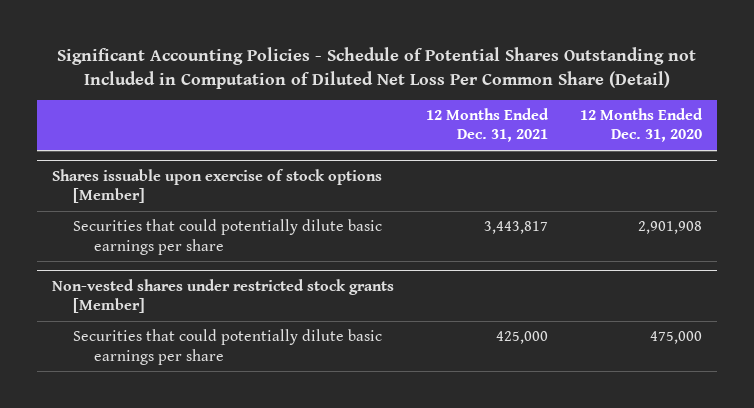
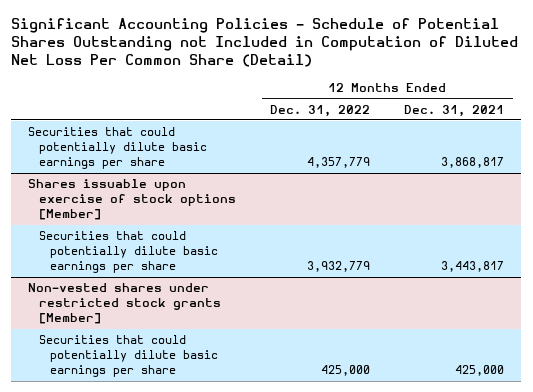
- | 12 Months Ended Dec. 31, 2021 | 12 Months Ended Dec. 31, 2020
+ | 12 Months Ended Dec. 31, 2022 | 12 Months Ended Dec. 31, 2021
+ Securities that could potentially dilute basic earnings per share | 4,357,779 | 3,868,817

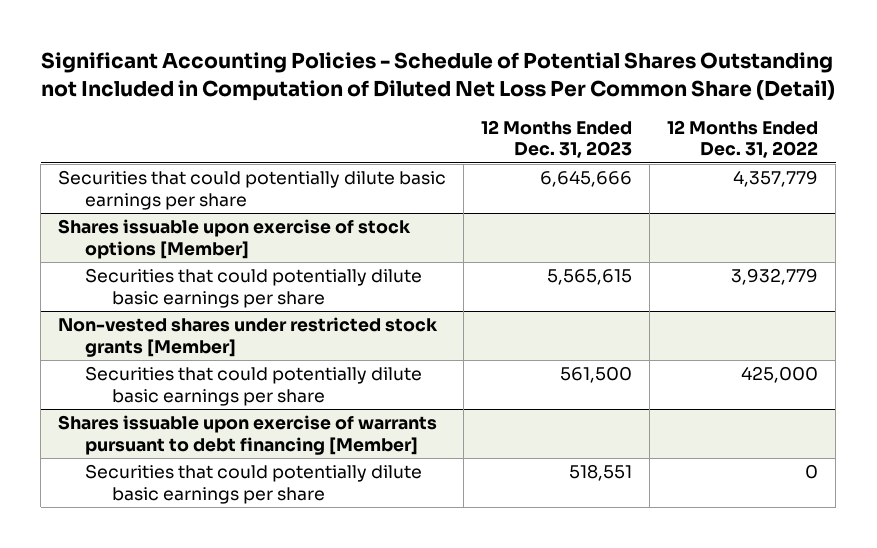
- | 12 Months Ended Dec. 31, 2022 | 12 Months Ended Dec. 31, 2021
+ | 12 Months Ended Dec. 31, 2023 | 12 Months Ended Dec. 31, 2022
+ Shares issuable upon exercise of warrants pursuant to debt financing [Member]
+ Securities that could potentially dilute basic earnings per share | 518,551 | 0

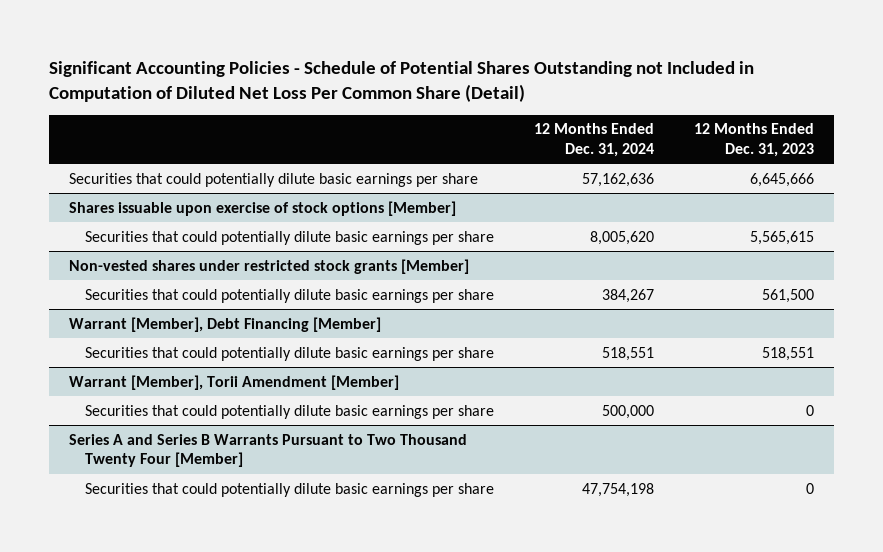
- | 12 Months Ended Dec. 31, 2023 | 12 Months Ended Dec. 31, 2022
+ | 12 Months Ended Dec. 31, 2024 | 12 Months Ended Dec. 31, 2023
- Shares issuable upon exercise of warrants pursuant to debt financing [Member]
+ Warrant [Member], Debt Financing [Member]
+ Warrant [Member], Torii Amendment [Member]
+ Securities that could potentially dilute basic earnings per share | 500,000 | 0
+ Series A and Series B Warrants Pursuant to Two Thousand Twenty Four [Member]
+ Securities that could potentially dilute basic earnings per share | 47,754,198 | 0

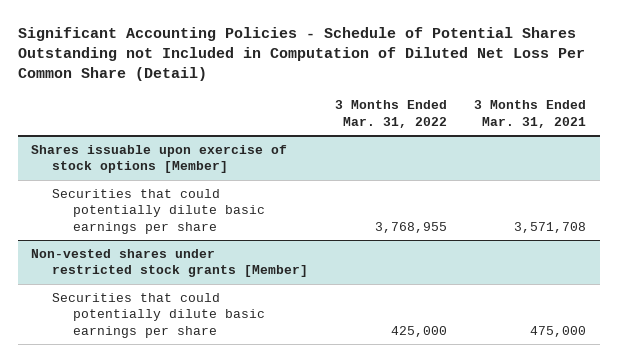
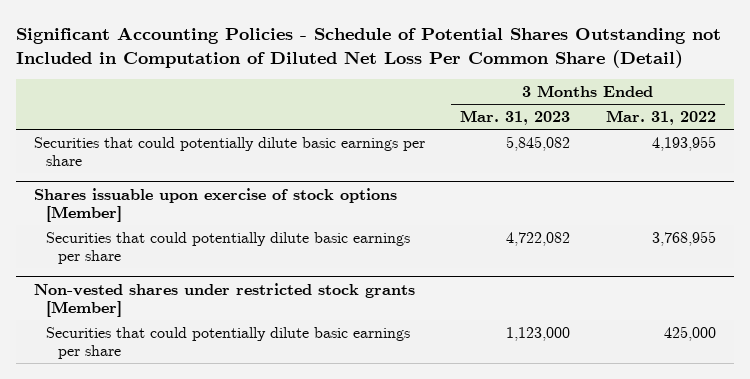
- | 3 Months Ended Mar. 31, 2022 | 3 Months Ended Mar. 31, 2021
+ | 3 Months Ended Mar. 31, 2023 | 3 Months Ended Mar. 31, 2022
+ Securities that could potentially dilute basic earnings per share | 5,845,082 | 4,193,955

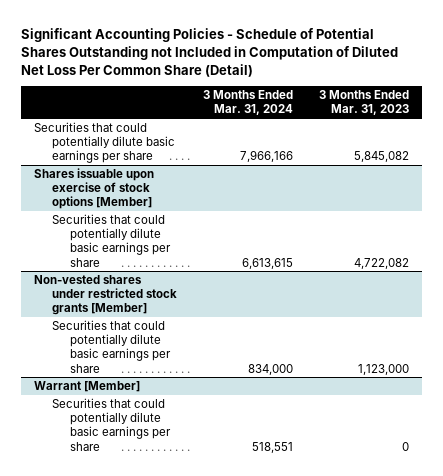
- | 3 Months Ended Mar. 31, 2023 | 3 Months Ended Mar. 31, 2022
+ | 3 Months Ended Mar. 31, 2024 | 3 Months Ended Mar. 31, 2023
+ Warrant [Member]
+ Securities that could potentially dilute basic earnings per share | 518,551 | 0

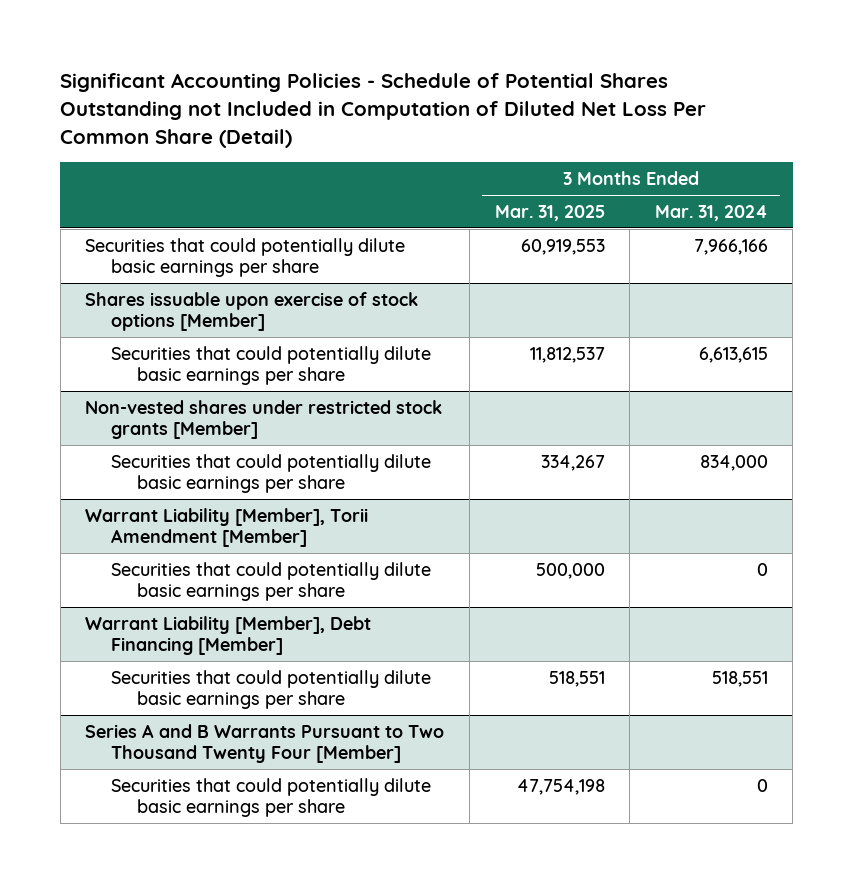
- | 3 Months Ended Mar. 31, 2024 | 3 Months Ended Mar. 31, 2023
+ | 3 Months Ended Mar. 31, 2025 | 3 Months Ended Mar. 31, 2024
- Warrant [Member]
+ Warrant Liability [Member], Torii Amendment [Member]
+ Securities that could potentially dilute basic earnings per share | 500,000 | 0
+ Warrant Liability [Member], Debt Financing [Member]
+ Series A and B Warrants Pursuant to Two Thousand Twenty Four [Member]
+ Securities that could potentially dilute basic earnings per share | 47,754,198 | 0

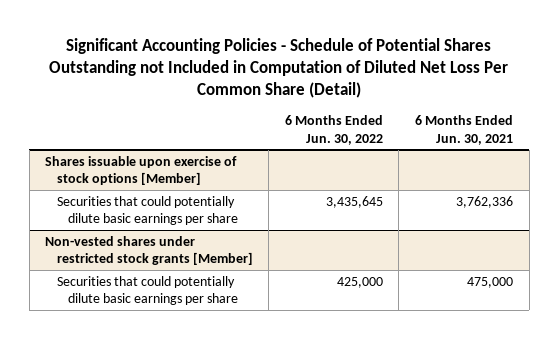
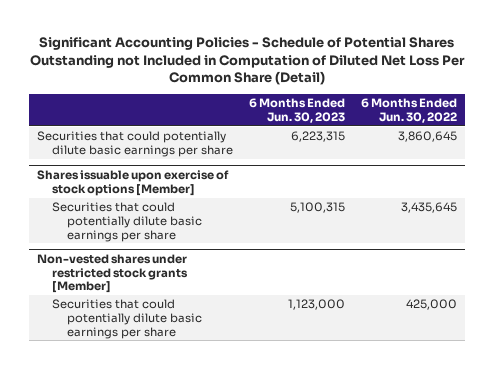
- | 6 Months Ended Jun. 30, 2022 | 6 Months Ended Jun. 30, 2021
+ | 6 Months Ended Jun. 30, 2023 | 6 Months Ended Jun. 30, 2022
+ Securities that could potentially dilute basic earnings per share | 6,223,315 | 3,860,645

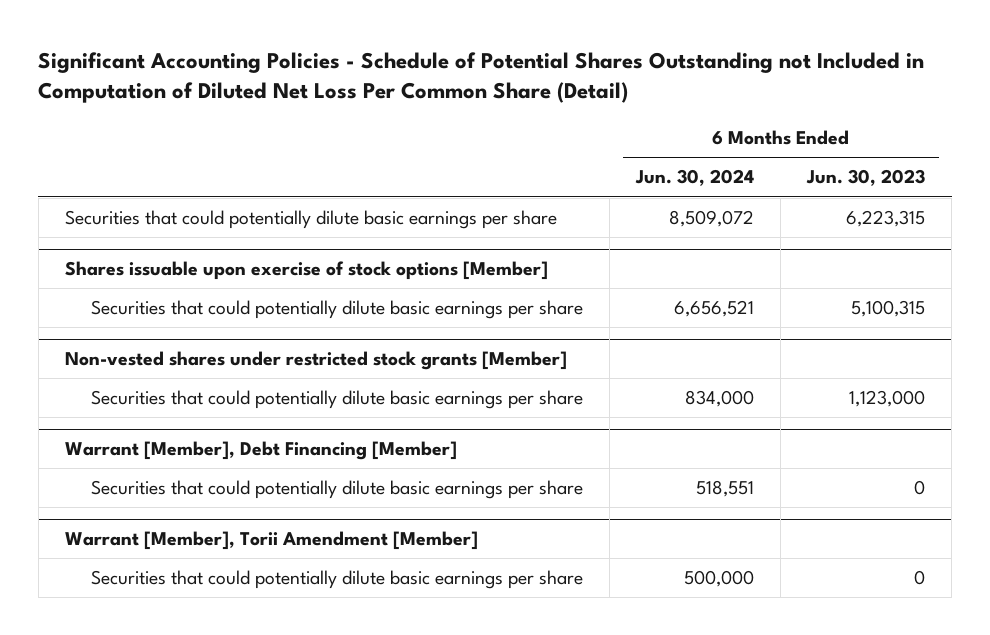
- | 6 Months Ended Jun. 30, 2023 | 6 Months Ended Jun. 30, 2022
+ | 6 Months Ended Jun. 30, 2024 | 6 Months Ended Jun. 30, 2023
+ Warrant [Member], Debt Financing [Member]
+ Securities that could potentially dilute basic earnings per share | 518,551 | 0
+ Warrant [Member], Torii Amendment [Member]
+ Securities that could potentially dilute basic earnings per share | 500,000 | 0

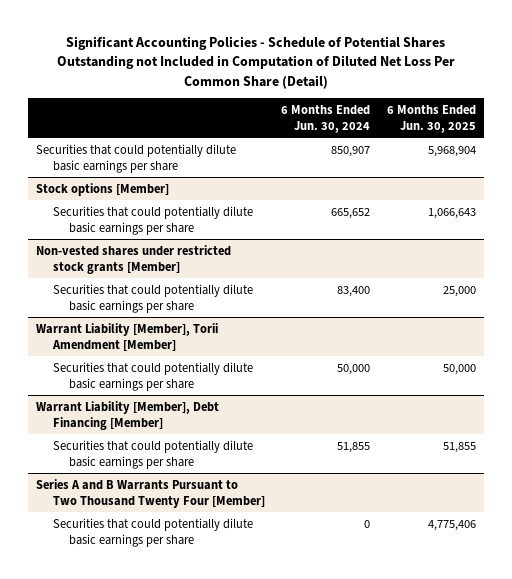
- | 6 Months Ended Jun. 30, 2024 | 6 Months Ended Jun. 30, 2023
+ | 6 Months Ended Jun. 30, 2024 | 6 Months Ended Jun. 30, 2025
- Securities that could potentially dilute basic earnings per share | 8,509,072 | 6,223,315
- Shares issuable upon exercise of stock options [Member]
- Securities that could potentially dilute basic earnings per share | 6,656,521 | 5,100,315
+ Securities that could potentially dilute basic earnings per share | 850,907 | 5,968,904
+ Stock options [Member]
+ Securities that could potentially dilute basic earnings per share | 665,652 | 1,066,643
@ Non-vested shares under restricted stock grants [Member]
- Securities that could potentially dilute basic earnings per share | 834,000 | 1,123,000
- Warrant [Member], Debt Financing [Member]
- Securities that could potentially dilute basic earnings per share | 518,551 | 0
- Warrant [Member], Torii Amendment [Member]
- Securities that could potentially dilute basic earnings per share | 500,000 | 0
@ Non-vested shares under restricted stock grants [Member]
+ Securities that could potentially dilute basic earnings per share | 83,400 | 25,000
+ Warrant Liability [Member], Torii Amendment [Member]
+ Securities that could potentially dilute basic earnings per share | 50,000 | 50,000
+ Warrant Liability [Member], Debt Financing [Member]
+ Securities that could potentially dilute basic earnings per share | 51,855 | 51,855
+ Series A and B Warrants Pursuant to Two Thousand Twenty Four [Member]
+ Securities that could potentially dilute basic earnings per share | 0 | 4,775,406

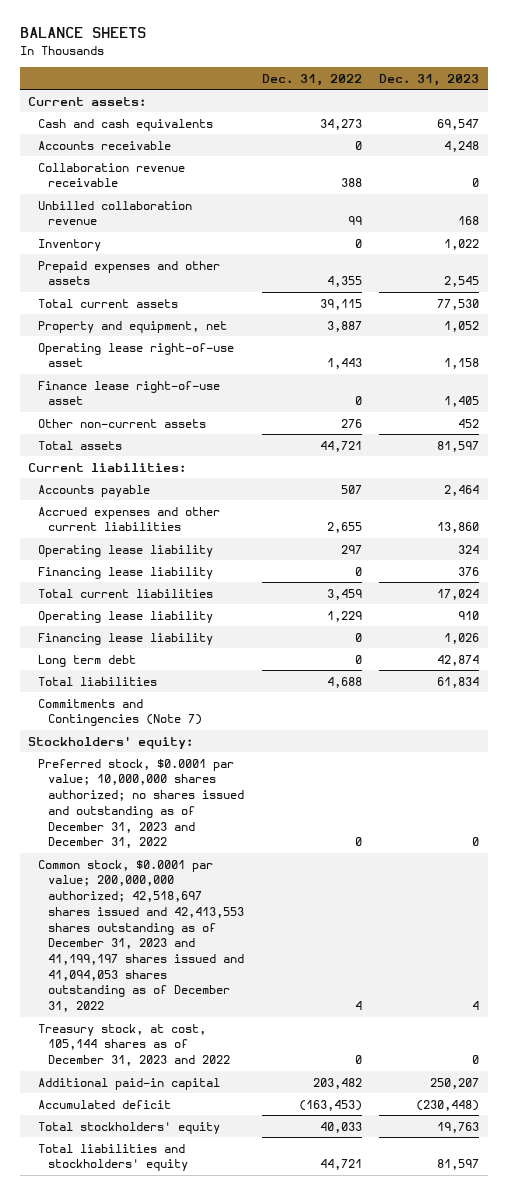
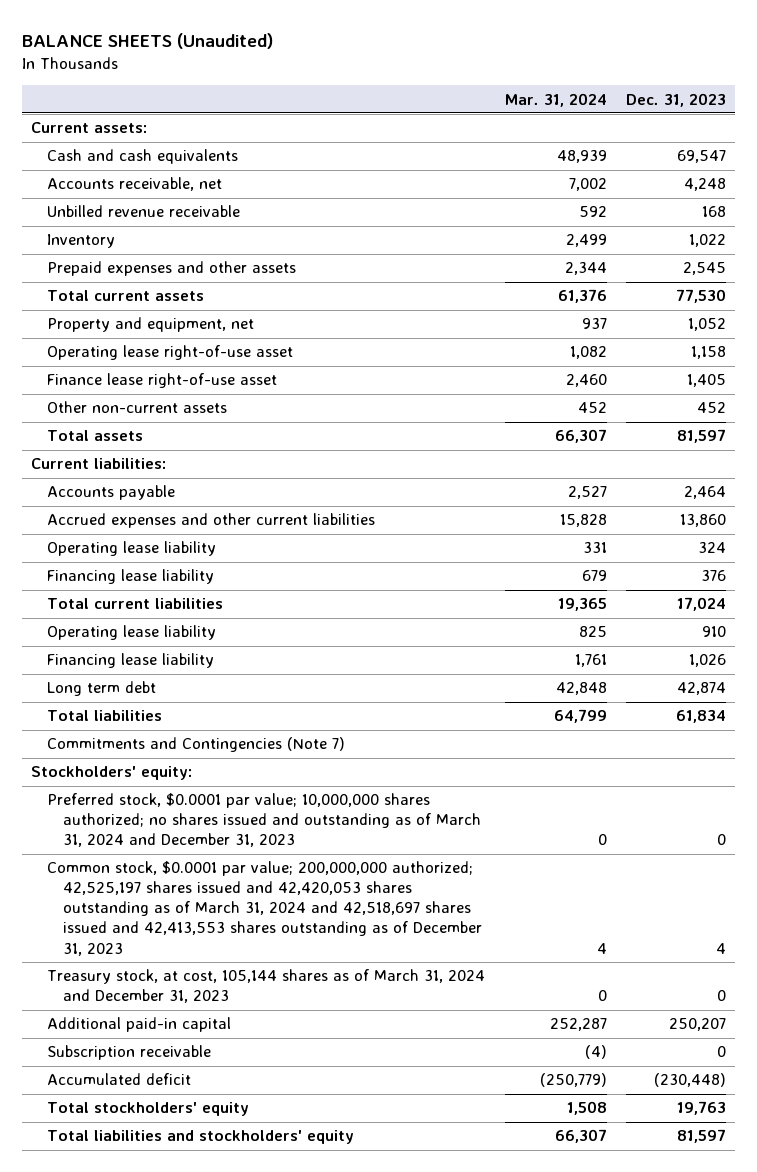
- BALANCE SHEETS
+ BALANCE SHEETS (Unaudited)
- | Dec. 31, 2022 | Dec. 31, 2023
+ | Mar. 31, 2024 | Dec. 31, 2023
- Accounts receivable | 0 | 4,248
- Collaboration revenue receivable | 388 | 0
- Unbilled collaboration revenue | 99 | 168
+ Accounts receivable, net | 7,002 | 4,248
+ Unbilled revenue receivable | 592 | 168
- Preferred stock, $0.0001 par value; 10,000,000 shares authorized; no shares issued and outstanding as of December 31, 2023 and December 31, 2022 | 0 | 0
- Common stock, $0.0001 par value; 200,000,000 authorized; 42,518,697 shares issued and 42,413,553 shares outstanding as of December 31, 2023 and 41,199,197 shares issued and 41,094,053 shares outstanding as of December 31, 2022 | 4 | 4
- Treasury stock, at cost, 105,144 shares as of December 31, 2023 and 2022 | 0 | 0
+ Preferred stock, $0.0001 par value; 10,000,000 shares authorized; no shares issued and outstanding as of March 31, 2024 and December 31, 2023 | 0 | 0
+ Common stock, $0.0001 par value; 200,000,000 authorized; 42,525,197 shares issued and 42,420,053 shares outstanding as of March 31, 2024 and 42,518,697 shares issued and 42,413,553 shares outstanding as of December 31, 2023 | 4 | 4
+ Treasury stock, at cost, 105,144 shares as of March 31, 2024 and December 31, 2023 | 0 | 0
+ Subscription receivable | (4) | 0

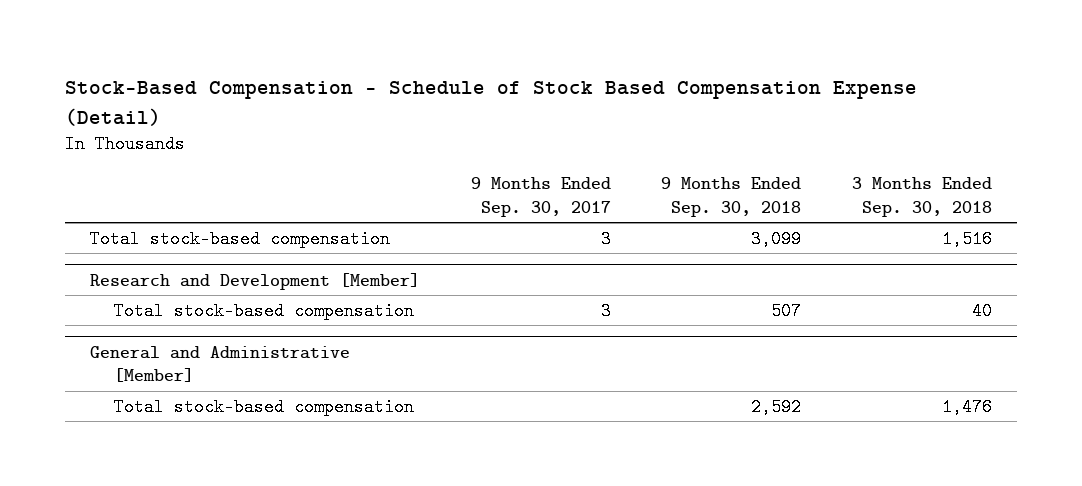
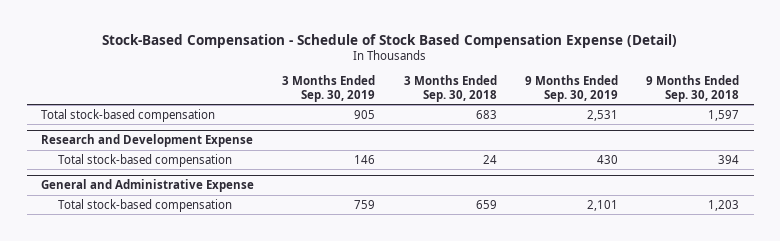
- | 9 Months Ended Sep. 30, 2017 | 9 Months Ended Sep. 30, 2018 | 3 Months Ended Sep. 30, 2018
+ | 3 Months Ended Sep. 30, 2019 | 3 Months Ended Sep. 30, 2018 | 9 Months Ended Sep. 30, 2019 | 9 Months Ended Sep. 30, 2018
- Total stock-based compensation | 3 | 3,099 | 1,516
- Research and Development [Member]
- Total stock-based compensation | 3 | 507 | 40
- General and Administrative [Member]
- Total stock-based compensation | | 2,592 | 1,476
+ Total stock-based compensation | 905 | 683 | 2,531 | 1,597
+ Research and Development Expense
+ Total stock-based compensation | 146 | 24 | 430 | 394
+ General and Administrative Expense
+ Total stock-based compensation | 759 | 659 | 2,101 | 1,203

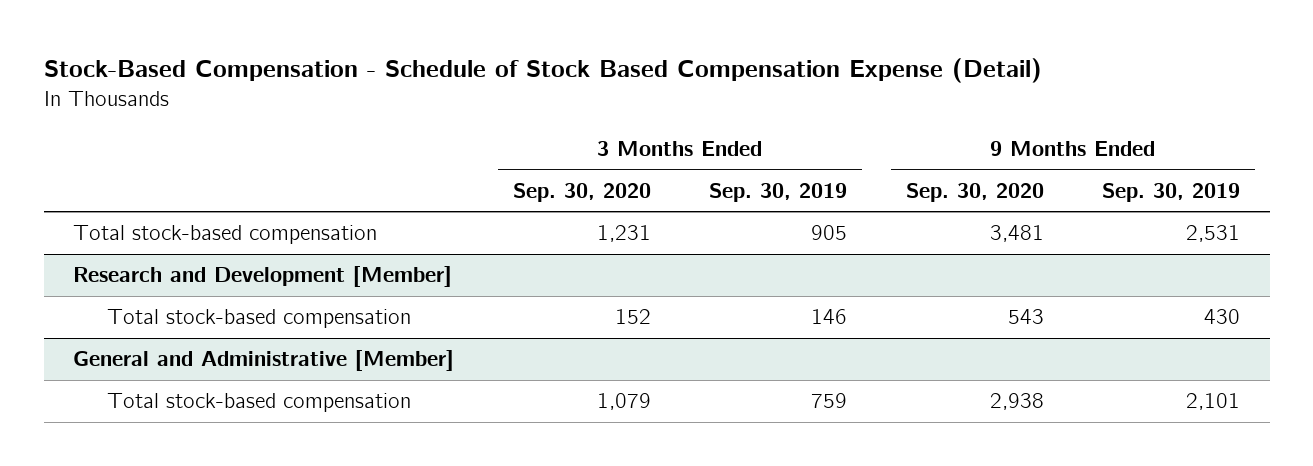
- | 3 Months Ended Sep. 30, 2019 | 3 Months Ended Sep. 30, 2018 | 9 Months Ended Sep. 30, 2019 | 9 Months Ended Sep. 30, 2018
+ | 3 Months Ended Sep. 30, 2020 | 3 Months Ended Sep. 30, 2019 | 9 Months Ended Sep. 30, 2020 | 9 Months Ended Sep. 30, 2019
- Research and Development Expense
+ Research and Development [Member]
- General and Administrative Expense
+ General and Administrative [Member]

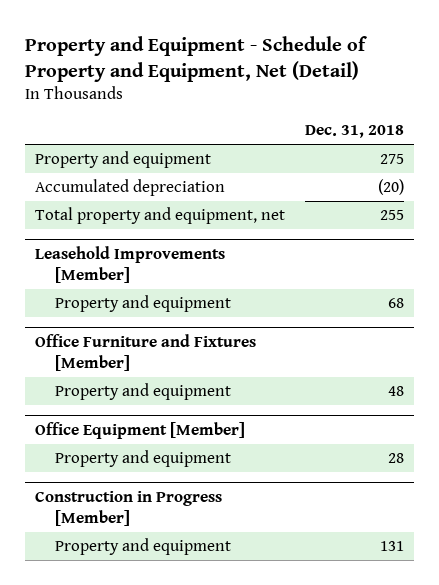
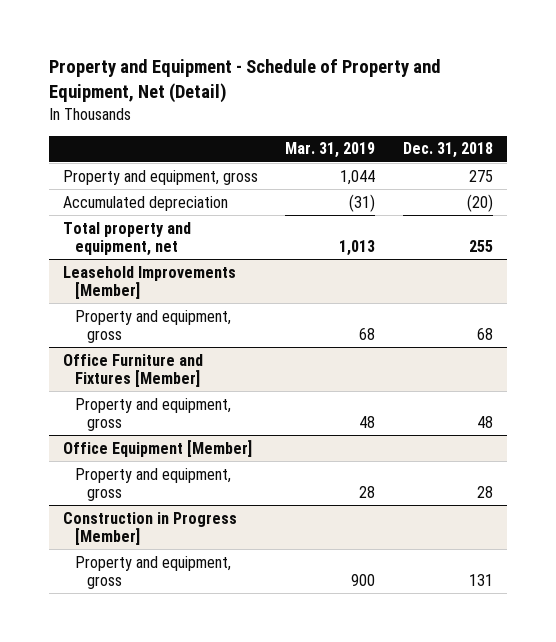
- | Dec. 31, 2018
+ | Mar. 31, 2019 | Dec. 31, 2018
- Property and equipment | 275
+ Property and equipment, gross | 1,044 | 275
@ Leasehold Improvements [Member]
- Property and equipment | 68
+ Property and equipment, gross | 68 | 68
@ Office Furniture and Fixtures [Member]
- Property and equipment | 48
+ Property and equipment, gross | 48 | 48
@ Office Equipment [Member]
- Property and equipment | 28
+ Property and equipment, gross | 28 | 28
@ Construction in Progress [Member]
- Property and equipment | 131
+ Property and equipment, gross | 900 | 131

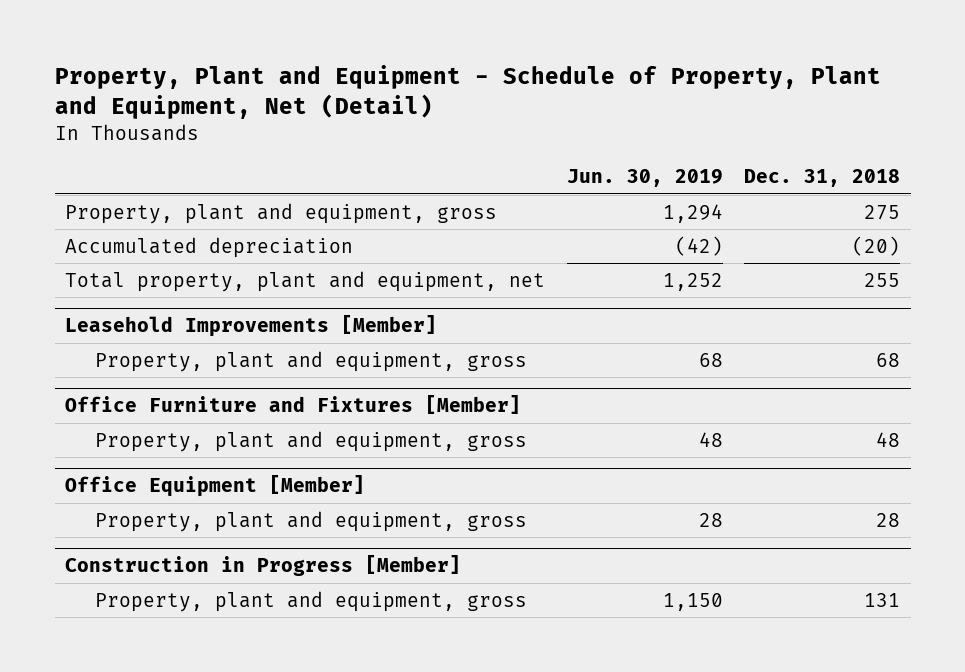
- Property and Equipment - Schedule of Property and Equipment, Net (Detail)
+ Property, Plant and Equipment - Schedule of Property, Plant and Equipment, Net (Detail)
- | Mar. 31, 2019 | Dec. 31, 2018
+ | Jun. 30, 2019 | Dec. 31, 2018
- Property and equipment, gross | 1,044 | 275
+ Property, plant and equipment, gross | 1,294 | 275
- Total property and equipment, net | 1,013 | 255
+ Total property, plant and equipment, net | 1,252 | 255
@ Leasehold Improvements [Member]
- Property and equipment, gross | 68 | 68
+ Property, plant and equipment, gross | 68 | 68
@ Office Furniture and Fixtures [Member]
- Property and equipment, gross | 48 | 48
+ Property, plant and equipment, gross | 48 | 48
@ Office Equipment [Member]
- Property and equipment, gross | 28 | 28
+ Property, plant and equipment, gross | 28 | 28
@ Construction in Progress [Member]
- Property and equipment, gross | 900 | 131
+ Property, plant and equipment, gross | 1,150 | 131

